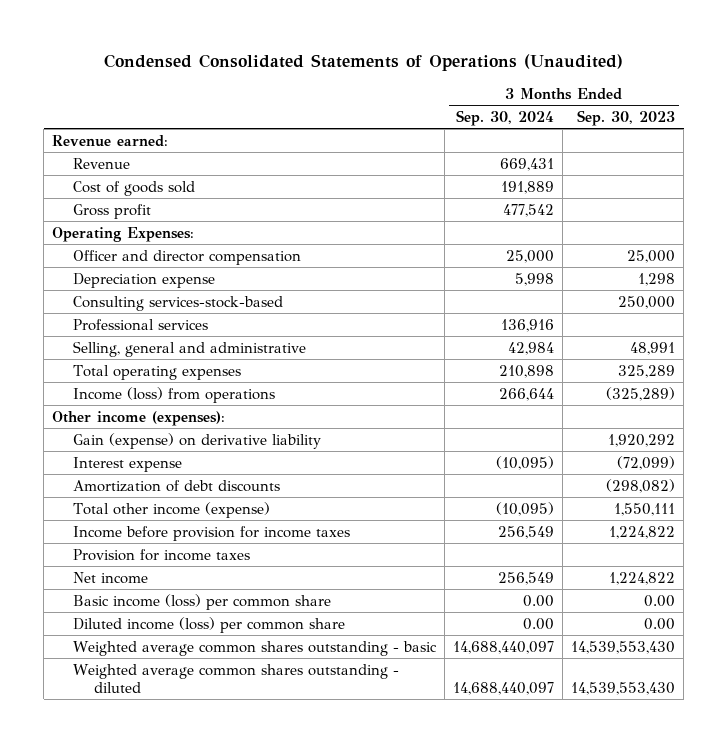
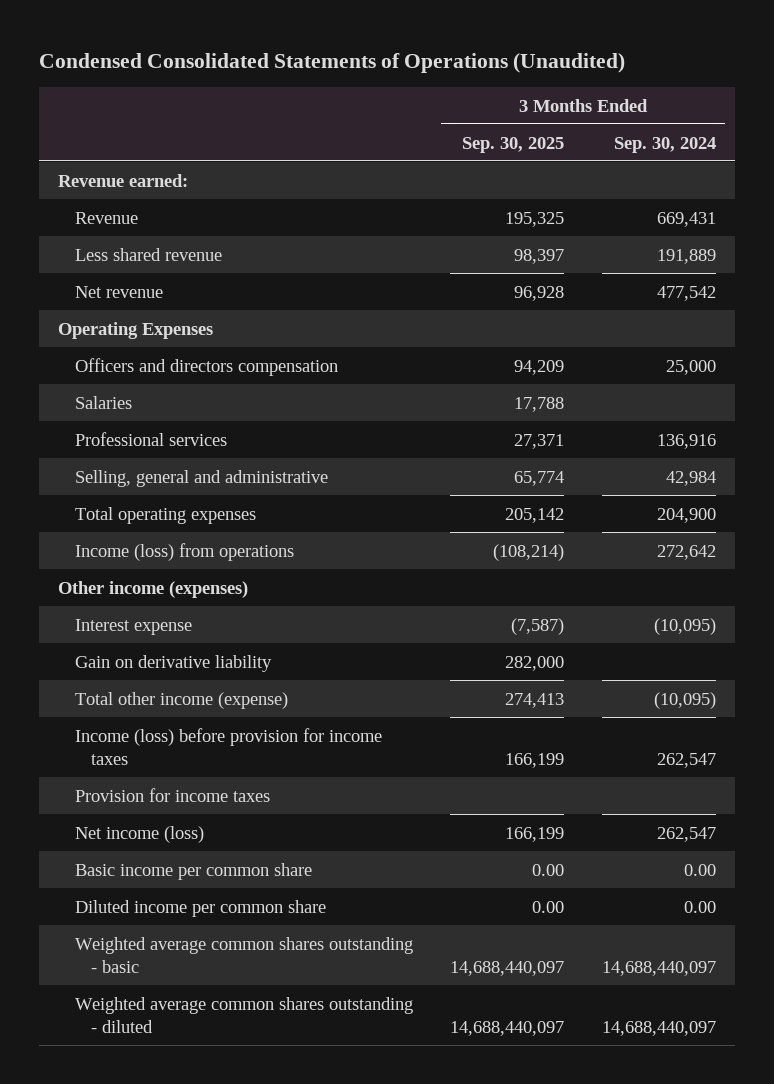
- | 3 Months Ended Sep. 30, 2024 | 3 Months Ended Sep. 30, 2023
+ | 3 Months Ended Sep. 30, 2025 | 3 Months Ended Sep. 30, 2024
- Cost of goods sold | 191,889 |
- Gross profit | 477,542 |
- Operating Expenses:
- Officer and director compensation | 25,000 | 25,000
- Depreciation expense | 5,998 | 1,298
- Consulting services-stock-based | | 250,000
+ Less shared revenue | 98,397 | 191,889
+ Net revenue | 96,928 | 477,542
+ Operating Expenses
+ Officers and directors compensation | 94,209 | 25,000
+ Salaries | 17,788 |
- Total operating expenses | 210,898 | 325,289
- Income (loss) from operations | 266,644 | (325,289)
- Other income (expenses):
- Gain (expense) on derivative liability | | 1,920,292
+ Total operating expenses | 205,142 | 204,900
+ Income (loss) from operations | (108,214) | 272,642
+ Other income (expenses)
- Amortization of debt discounts | | (298,082)
+ Gain on derivative liability | 282,000 |
- Income before provision for income taxes | 256,549 | 1,224,822
+ Income (loss) before provision for income taxes | 166,199 | 262,547
- Net income | 256,549 | 1,224,822
- Basic income (loss) per common share | 0.00 | 0.00
- Diluted income (loss) per common share | 0.00 | 0.00
+ Net income (loss) | 166,199 | 262,547
+ Basic income per common share | 0.00 | 0.00
+ Diluted income per common share | 0.00 | 0.00

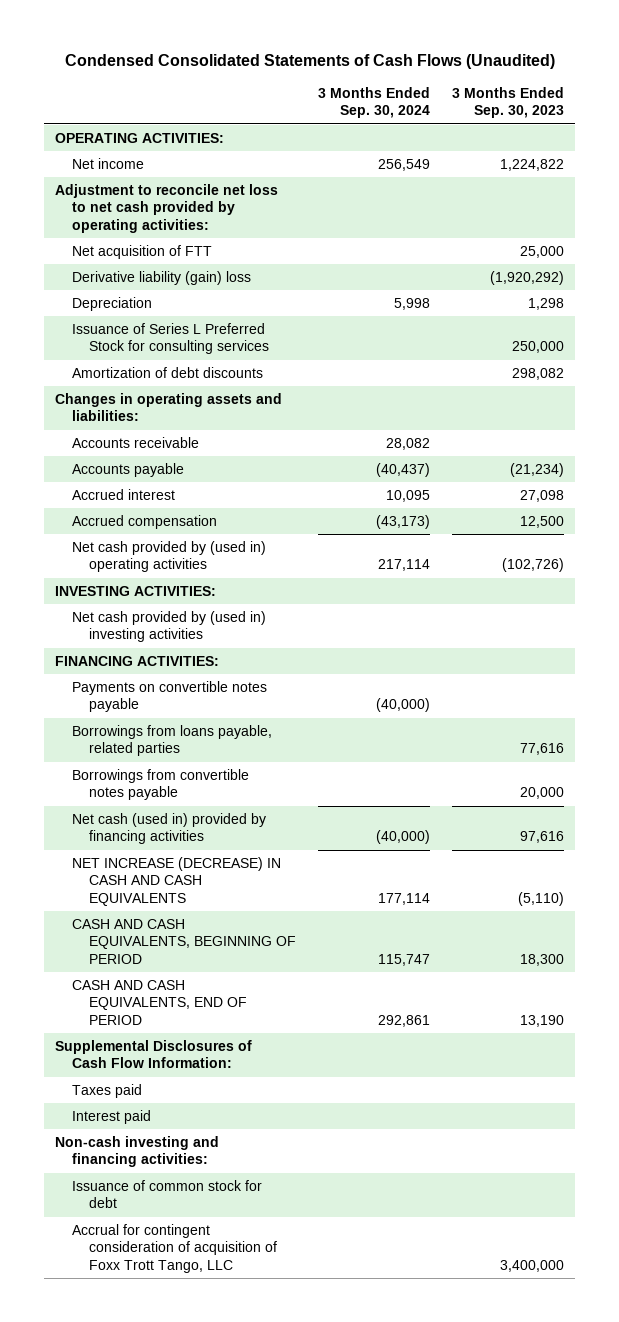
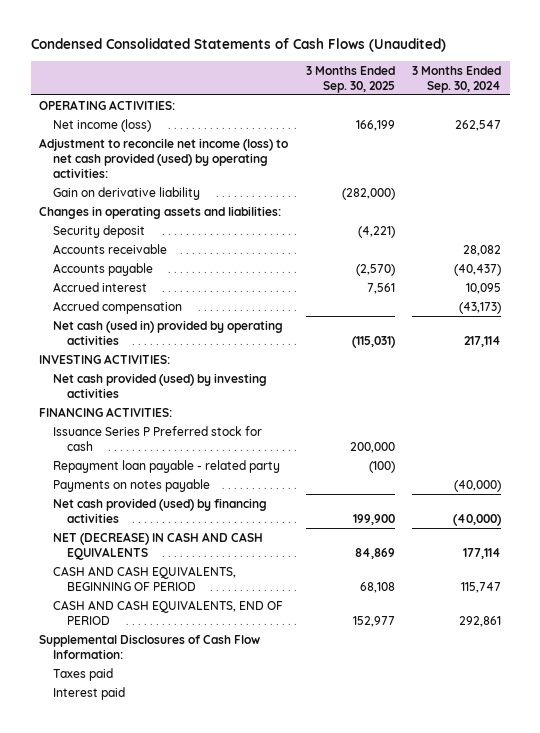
- | 3 Months Ended Sep. 30, 2024 | 3 Months Ended Sep. 30, 2023
+ | 3 Months Ended Sep. 30, 2025 | 3 Months Ended Sep. 30, 2024
- Net income | 256,549 | 1,224,822
- Adjustment to reconcile net loss to net cash provided by operating activities:
- Net acquisition of FTT | | 25,000
- Derivative liability (gain) loss | | (1,920,292)
- Depreciation | 5,998 | 1,298
- Issuance of Series L Preferred Stock for consulting services | | 250,000
- Amortization of debt discounts | | 298,082
+ Net income (loss) | 166,199 | 262,547
+ Adjustment to reconcile net income (loss) to net cash provided (used) by operating activities:
+ Gain on derivative liability | (282,000) |
+ Security deposit | (4,221) |
- Net cash provided by (used in) operating activities | 217,114 | (102,726)
+ Net cash (used in) provided by operating activities | (115,031) | 217,114
- Net cash provided by (used in) investing activities
+ Net cash provided (used) by investing activities
- Payments on convertible notes payable | (40,000) |
- Borrowings from loans payable, related parties | | 77,616
- Borrowings from convertible notes payable | | 20,000
- Net cash (used in) provided by financing activities | (40,000) | 97,616
- NET INCREASE (DECREASE) IN CASH AND CASH EQUIVALENTS | 177,114 | (5,110)
+ Issuance Series P Preferred stock for cash | 200,000 |
+ Repayment loan payable - related party | (100) |
+ Payments on notes payable | | (40,000)
+ Net cash provided (used) by financing activities | 199,900 | (40,000)
+ NET (DECREASE) IN CASH AND CASH EQUIVALENTS | 84,869 | 177,114
- Non-cash investing and financing activities:
- Issuance of common stock for debt
- Accrual for contingent consideration of acquisition of Foxx Trott Tango, LLC | | 3,400,000

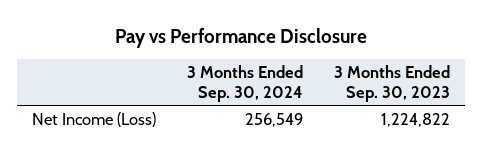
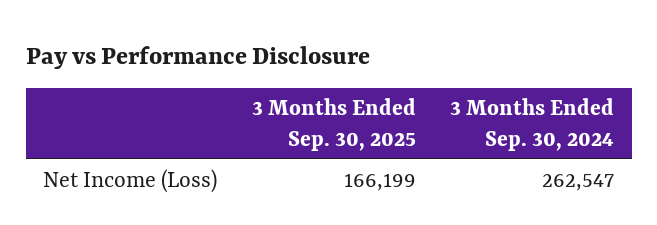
- | 3 Months Ended Sep. 30, 2024 | 3 Months Ended Sep. 30, 2023
+ | 3 Months Ended Sep. 30, 2025 | 3 Months Ended Sep. 30, 2024
- Net Income (Loss) | 256,549 | 1,224,822
+ Net Income (Loss) | 166,199 | 262,547

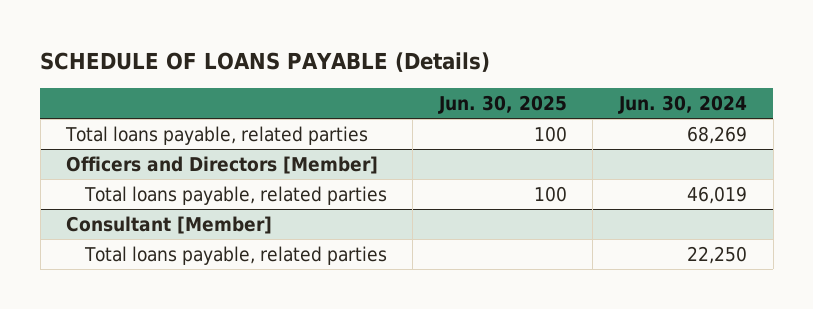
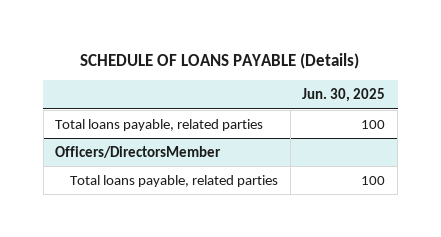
- | Jun. 30, 2025 | Jun. 30, 2024
+ | Jun. 30, 2025
- Officers and Directors [Member]
+ Officers/DirectorsMember
- Consultant [Member]
- Total loans payable, related parties | | 22,250

